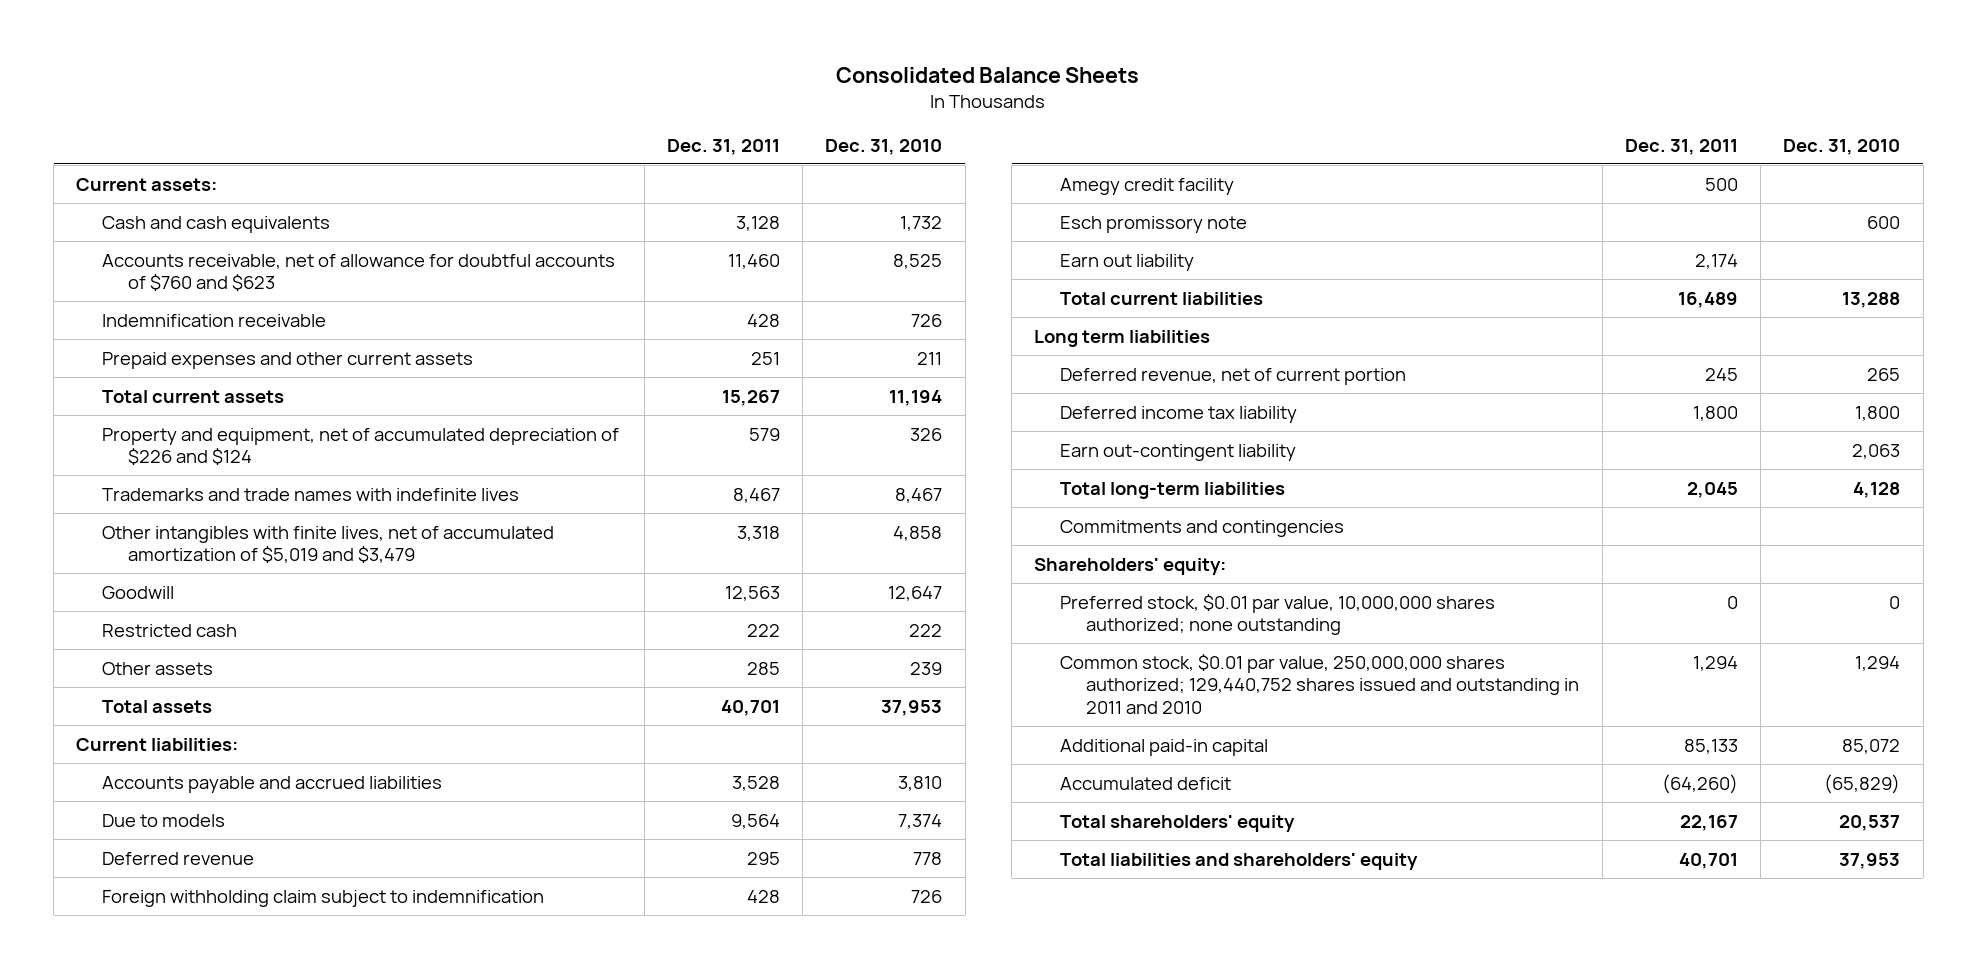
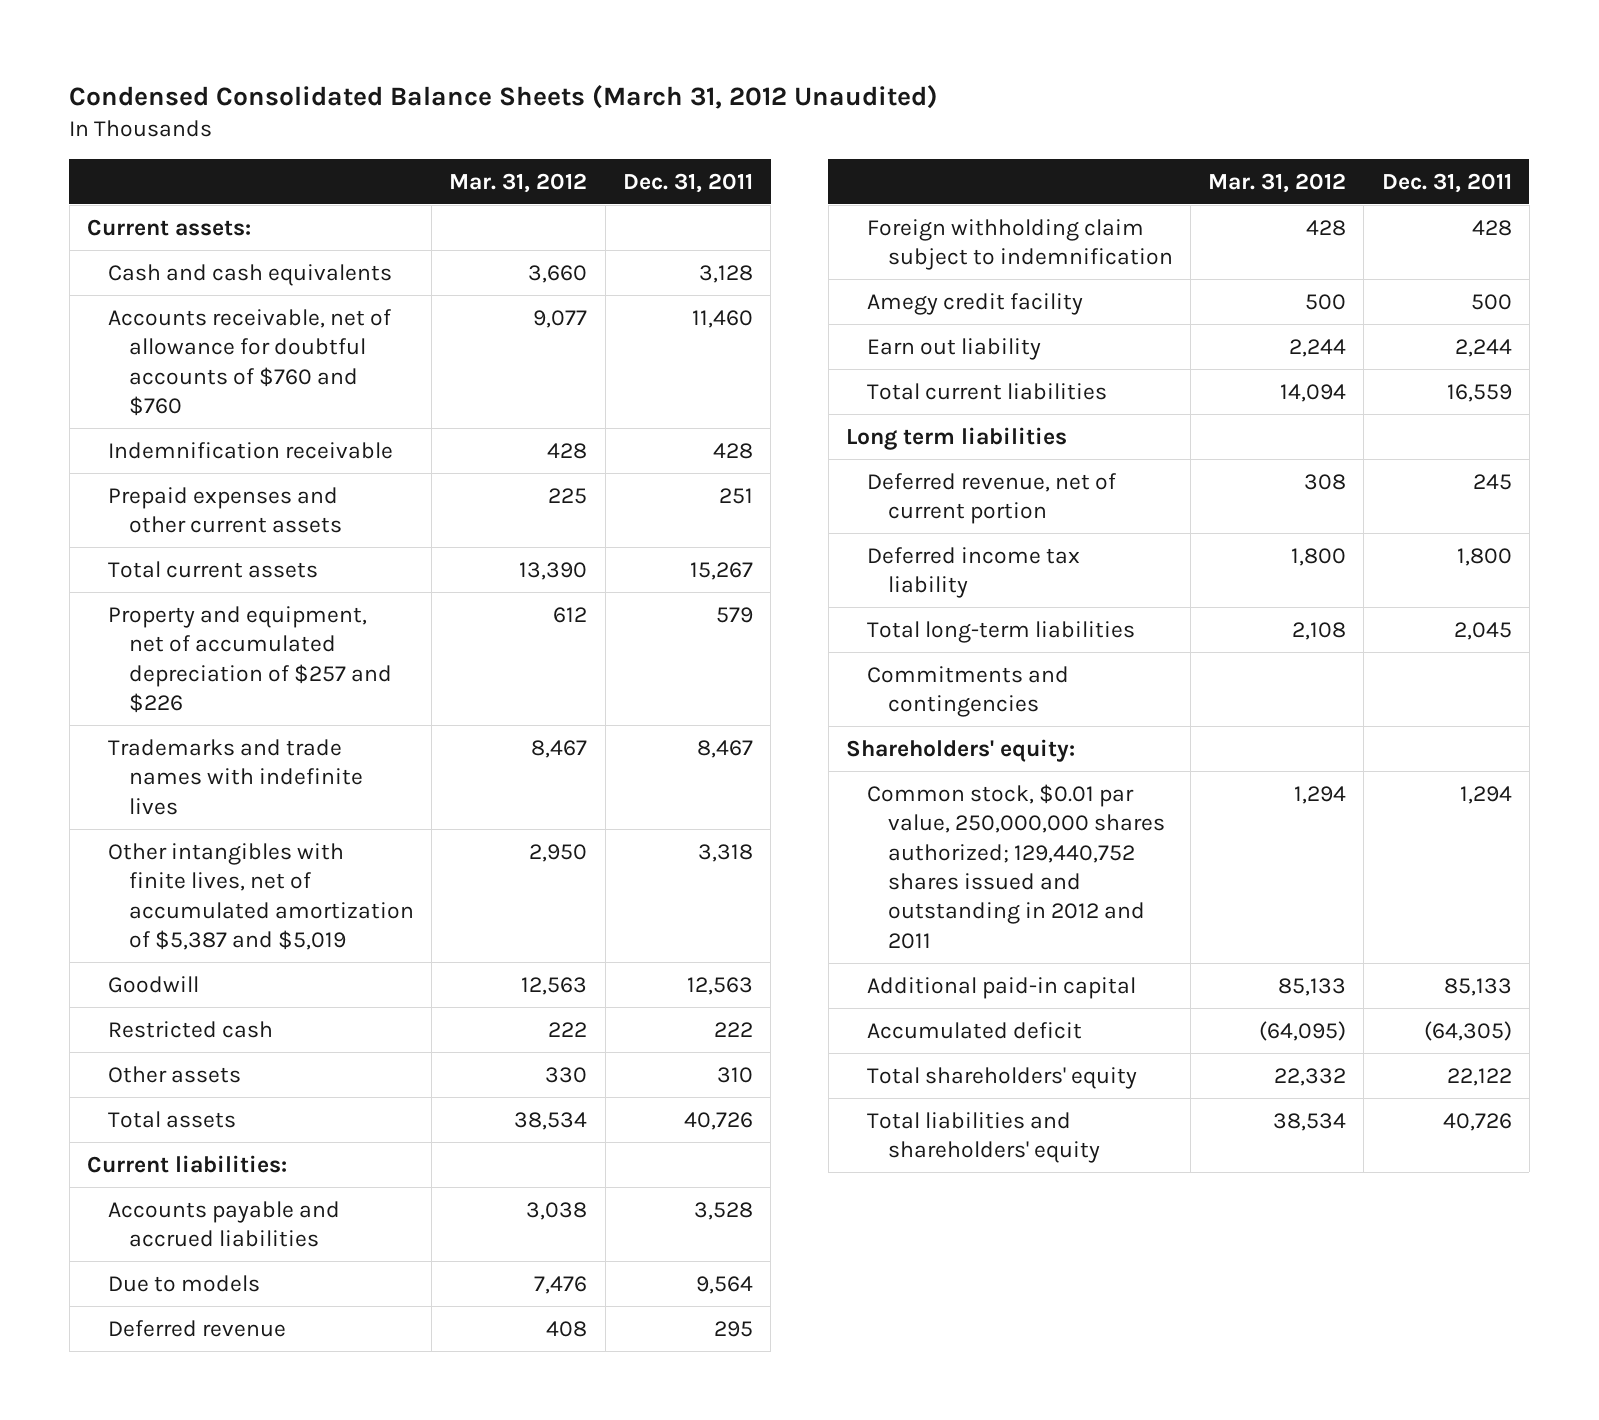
- Consolidated Balance Sheets
+ Condensed Consolidated Balance Sheets (March 31, 2012 Unaudited)
- | Dec. 31, 2011 | Dec. 31, 2010
+ | Mar. 31, 2012 | Dec. 31, 2011
- Accounts receivable, net of allowance for doubtful accounts of $760 and $623 | 11,460 | 8,525
+ Accounts receivable, net of allowance for doubtful accounts of $760 and $760 | 9,077 | 11,460
- Property and equipment, net of accumulated depreciation of $226 and $124 | 579 | 326
+ Property and equipment, net of accumulated depreciation of $257 and $226 | 612 | 579
- Other intangibles with finite lives, net of accumulated amortization of $5,019 and $3,479 | 3,318 | 4,858
+ Other intangibles with finite lives, net of accumulated amortization of $5,387 and $5,019 | 2,950 | 3,318
- Other assets | 285 | 239
- Total assets | 40,701 | 37,953
+ Other assets | 330 | 310
+ Total assets | 38,534 | 40,726
- Esch promissory note | | 600
- Earn out liability | 2,174 |
- Total current liabilities | 16,489 | 13,288
+ Earn out liability | 2,244 | 2,244
+ Total current liabilities | 14,094 | 16,559
- Earn out-contingent liability | | 2,063
- Preferred stock, $0.01 par value, 10,000,000 shares authorized; none outstanding | 0 | 0
- Common stock, $0.01 par value, 250,000,000 shares authorized; 129,440,752 shares issued and outstanding in 2011 and 2010 | 1,294 | 1,294
+ Common stock, $0.01 par value, 250,000,000 shares authorized; 129,440,752 shares issued and outstanding in 2012 and 2011 | 1,294 | 1,294
- Accumulated deficit | (64,260) | (65,829)
- Total shareholders' equity | 22,167 | 20,537
- Total liabilities and shareholders' equity | 40,701 | 37,953
+ Accumulated deficit | (64,095) | (64,305)
+ Total shareholders' equity | 22,332 | 22,122
+ Total liabilities and shareholders' equity | 38,534 | 40,726

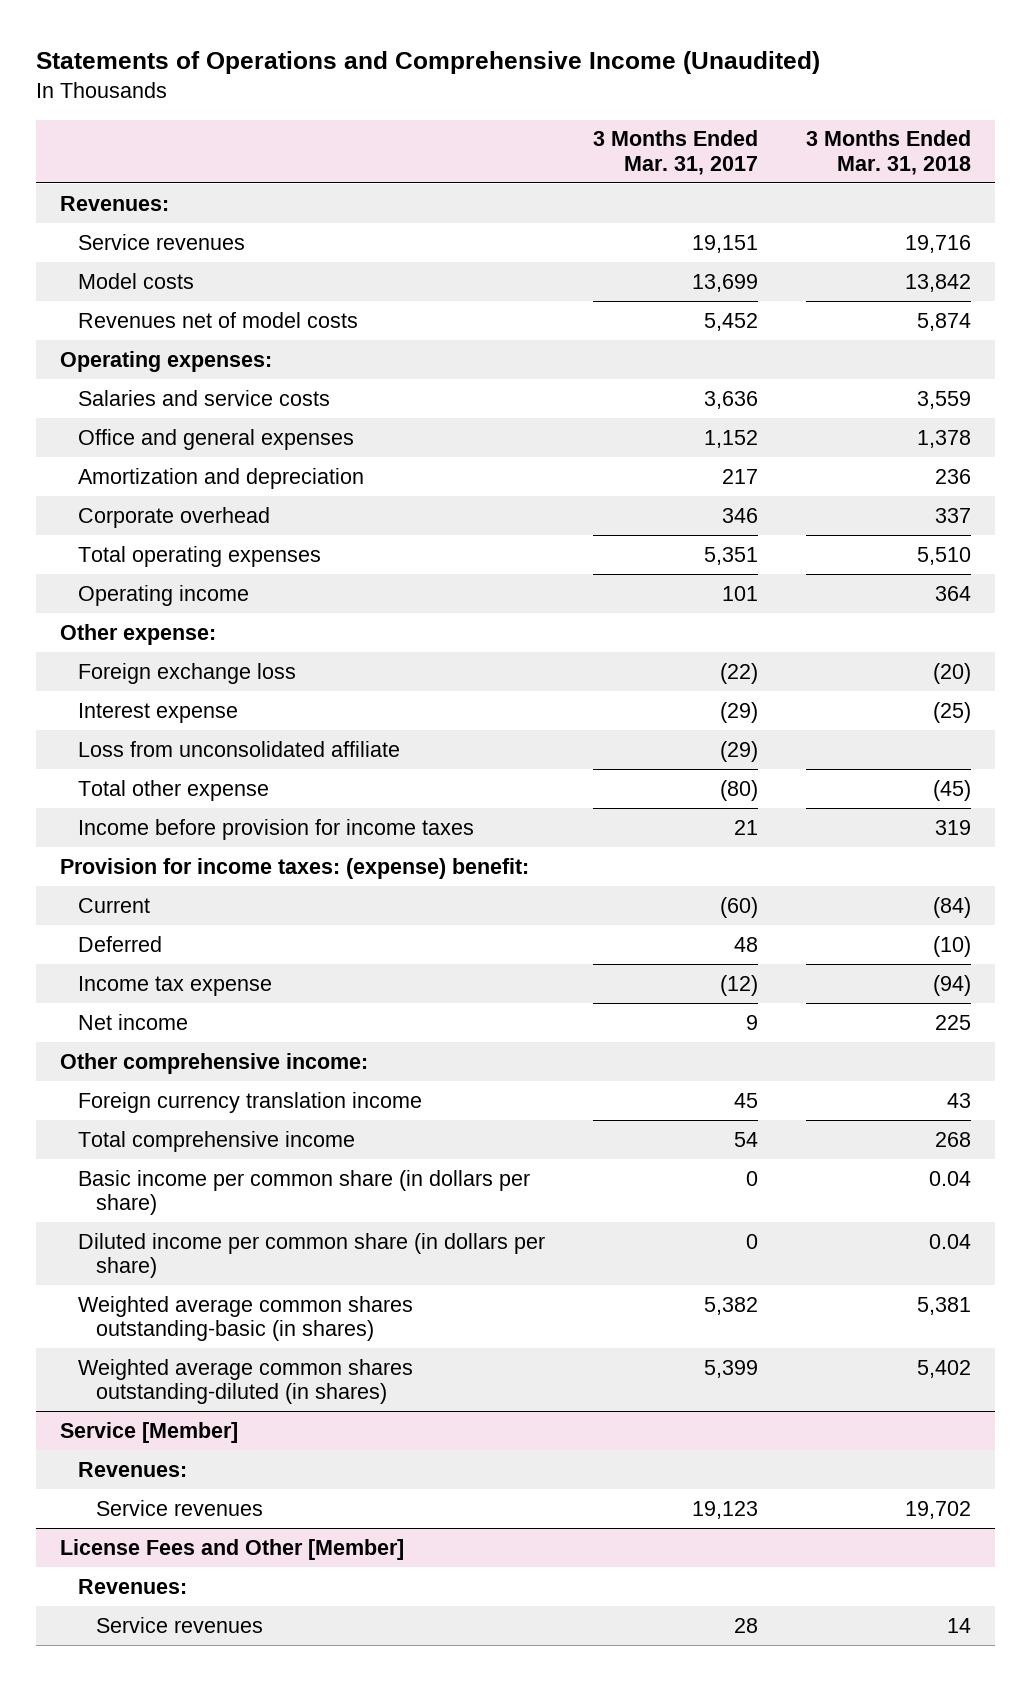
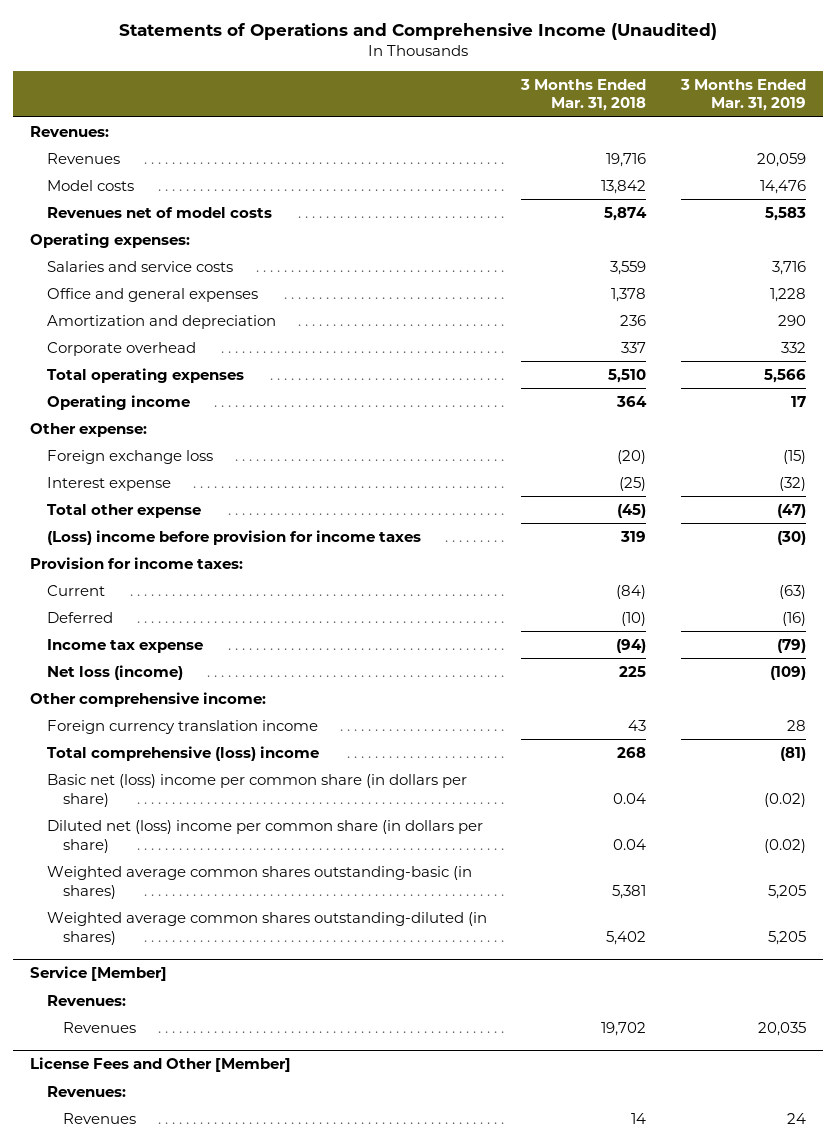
- | 3 Months Ended Mar. 31, 2017 | 3 Months Ended Mar. 31, 2018
+ | 3 Months Ended Mar. 31, 2018 | 3 Months Ended Mar. 31, 2019
- Service revenues | 19,151 | 19,716
+ Revenues | 19,716 | 20,059
- Loss from unconsolidated affiliate | (29) |
- Income before provision for income taxes | 21 | 319
- Provision for income taxes: (expense) benefit:
+ (Loss) income before provision for income taxes | 319 | (30)
+ Provision for income taxes:
- Net income | 9 | 225
+ Net loss (income) | 225 | (109)
- Total comprehensive income | 54 | 268
- Basic income per common share (in dollars per share) | 0 | 0.04
- Diluted income per common share (in dollars per share) | 0 | 0.04
+ Total comprehensive (loss) income | 268 | (81)
+ Basic net (loss) income per common share (in dollars per share) | 0.04 | (0.02)
+ Diluted net (loss) income per common share (in dollars per share) | 0.04 | (0.02)
@ Service [Member]
- Service revenues | 19,123 | 19,702
+ Revenues | 19,702 | 20,035
@ License Fees and Other [Member]
- Service revenues | 28 | 14
+ Revenues | 14 | 24

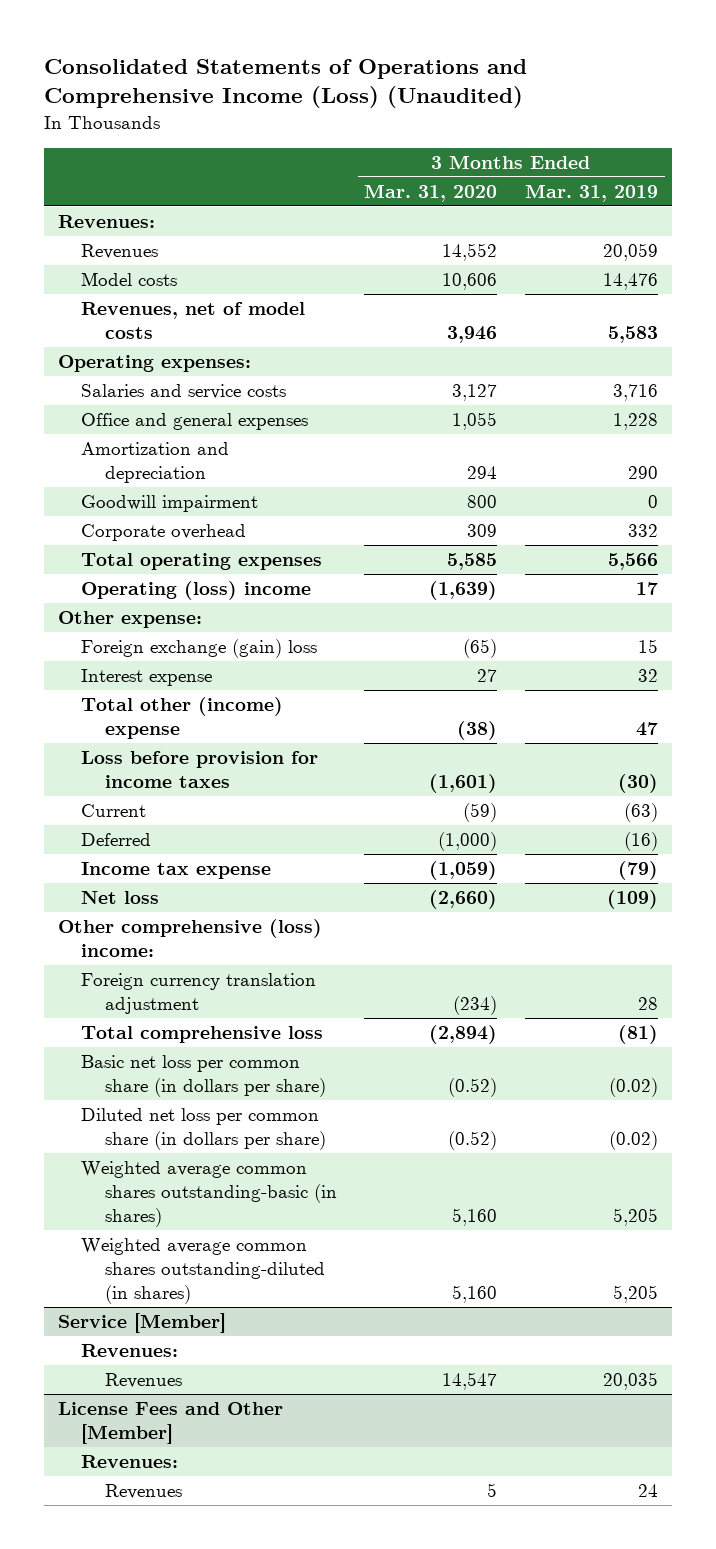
- Statements of Operations and Comprehensive Income (Unaudited)
+ Consolidated Statements of Operations and Comprehensive Income (Loss) (Unaudited)
- | 3 Months Ended Mar. 31, 2018 | 3 Months Ended Mar. 31, 2019
+ | 3 Months Ended Mar. 31, 2020 | 3 Months Ended Mar. 31, 2019
- Revenues net of model costs | 5,874 | 5,583
+ Revenues, net of model costs | 3,946 | 5,583
+ Goodwill impairment | 800 | 0
- Operating income | 364 | 17
+ Operating (loss) income | (1,639) | 17
- Foreign exchange loss | (20) | (15)
- Interest expense | (25) | (32)
- Total other expense | (45) | (47)
- (Loss) income before provision for income taxes | 319 | (30)
- Provision for income taxes:
+ Foreign exchange (gain) loss | (65) | 15
+ Interest expense | 27 | 32
+ Total other (income) expense | (38) | 47
+ Loss before provision for income taxes | (1,601) | (30)
- Net loss (income) | 225 | (109)
- Other comprehensive income:
- Foreign currency translation income | 43 | 28
- Total comprehensive (loss) income | 268 | (81)
- Basic net (loss) income per common share (in dollars per share) | 0.04 | (0.02)
- Diluted net (loss) income per common share (in dollars per share) | 0.04 | (0.02)
+ Net loss | (2,660) | (109)
+ Other comprehensive (loss) income:
+ Foreign currency translation adjustment | (234) | 28
+ Total comprehensive loss | (2,894) | (81)
+ Basic net loss per common share (in dollars per share) | (0.52) | (0.02)
+ Diluted net loss per common share (in dollars per share) | (0.52) | (0.02)

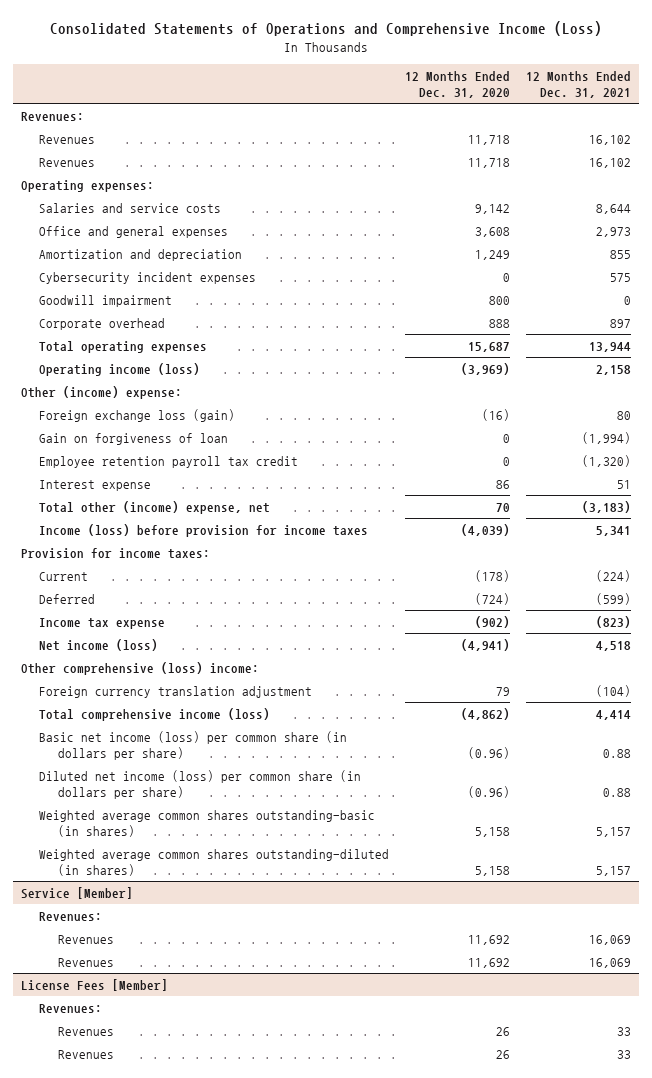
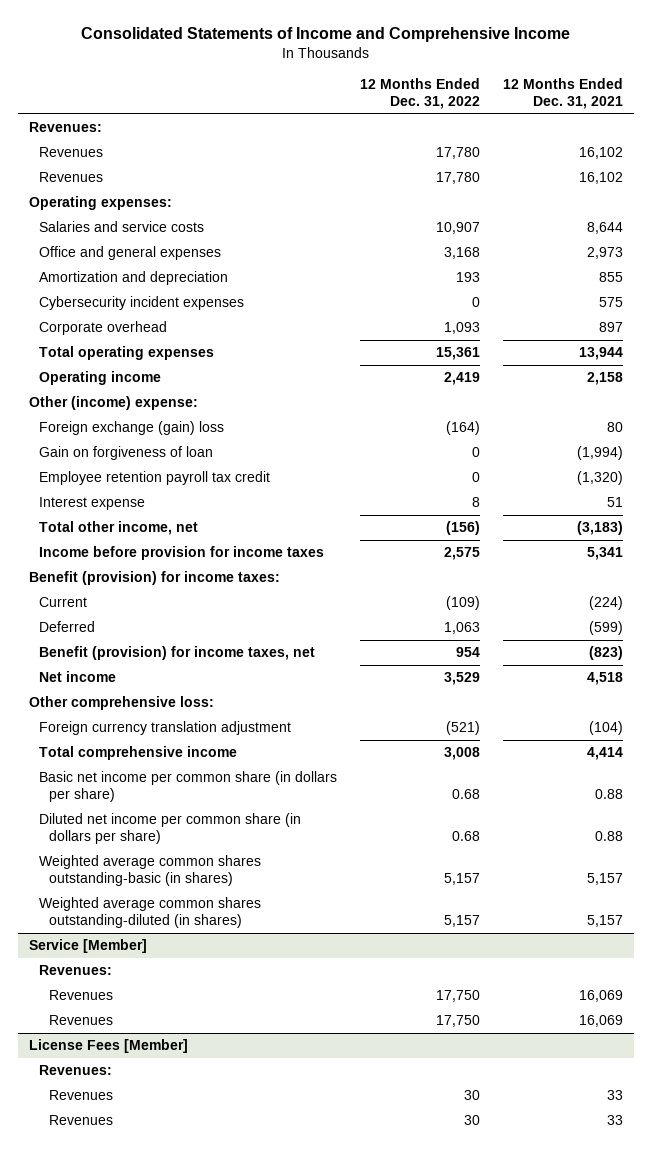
- Consolidated Statements of Operations and Comprehensive Income (Loss)
+ Consolidated Statements of Income and Comprehensive Income
- | 12 Months Ended Dec. 31, 2020 | 12 Months Ended Dec. 31, 2021
+ | 12 Months Ended Dec. 31, 2022 | 12 Months Ended Dec. 31, 2021
- Goodwill impairment | 800 | 0
- Operating income (loss) | (3,969) | 2,158
+ Operating income | 2,419 | 2,158
- Foreign exchange loss (gain) | (16) | 80
+ Foreign exchange (gain) loss | (164) | 80
- Total other (income) expense, net | 70 | (3,183)
- Income (loss) before provision for income taxes | (4,039) | 5,341
- Provision for income taxes:
+ Total other income, net | (156) | (3,183)
+ Income before provision for income taxes | 2,575 | 5,341
+ Benefit (provision) for income taxes:
- Income tax expense | (902) | (823)
- Net income (loss) | (4,941) | 4,518
- Other comprehensive (loss) income:
+ Benefit (provision) for income taxes, net | 954 | (823)
+ Net income | 3,529 | 4,518
+ Other comprehensive loss:
- Total comprehensive income (loss) | (4,862) | 4,414
- Basic net income (loss) per common share (in dollars per share) | (0.96) | 0.88
- Diluted net income (loss) per common share (in dollars per share) | (0.96) | 0.88
+ Total comprehensive income | 3,008 | 4,414
+ Basic net income per common share (in dollars per share) | 0.68 | 0.88
+ Diluted net income per common share (in dollars per share) | 0.68 | 0.88

